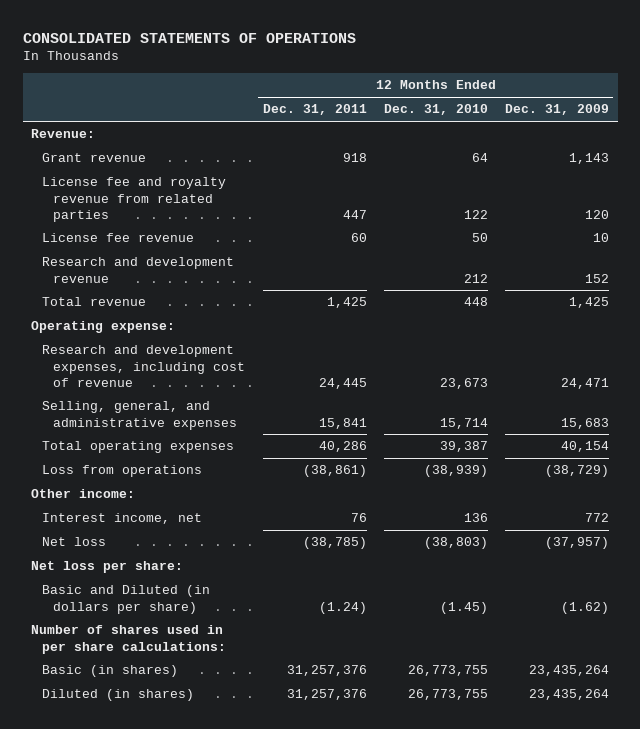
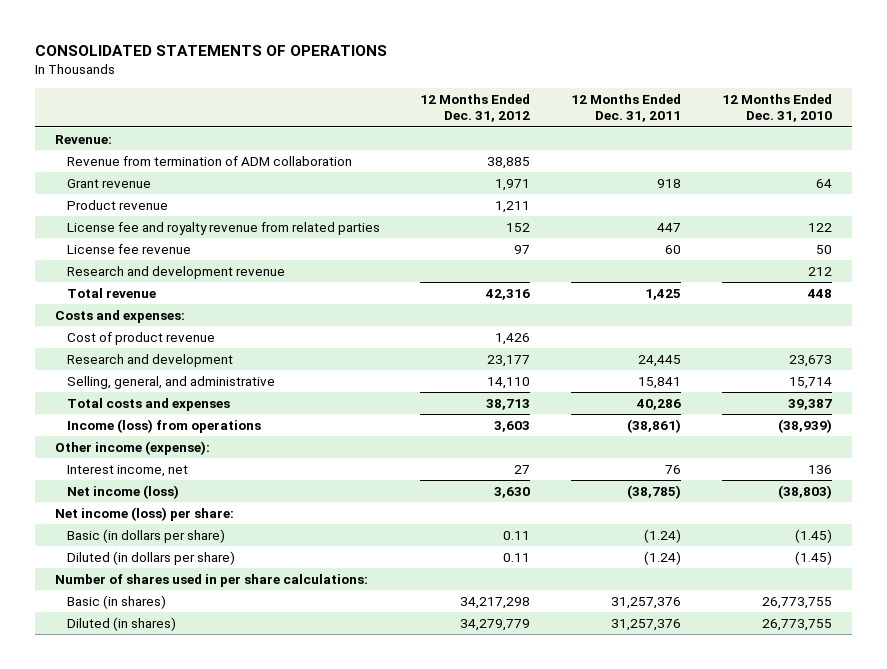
- | 12 Months Ended Dec. 31, 2011 | 12 Months Ended Dec. 31, 2010 | 12 Months Ended Dec. 31, 2009
+ | 12 Months Ended Dec. 31, 2012 | 12 Months Ended Dec. 31, 2011 | 12 Months Ended Dec. 31, 2010
+ Revenue from termination of ADM collaboration | 38,885 | |
+ Product revenue | 1,211 | |
- Operating expense:
- Research and development expenses, including cost of revenue | 24,445 | 23,673 | 24,471
- Selling, general, and administrative expenses | 15,841 | 15,714 | 15,683
- Total operating expenses | 40,286 | 39,387 | 40,154
- Loss from operations | (38,861) | (38,939) | (38,729)
- Other income:
+ Costs and expenses:
+ Cost of product revenue | 1,426 | |
+ Research and development | 23,177 | 24,445 | 23,673
+ Selling, general, and administrative | 14,110 | 15,841 | 15,714
+ Total costs and expenses | 38,713 | 40,286 | 39,387
+ Income (loss) from operations | 3,603 | (38,861) | (38,939)
+ Other income (expense):
- Net loss | (38,785) | (38,803) | (37,957)
- Net loss per share:
- Basic and Diluted (in dollars per share) | (1.24) | (1.45) | (1.62)
+ Net income (loss) | 3,630 | (38,785) | (38,803)
+ Net income (loss) per share:
+ Basic (in dollars per share) | 0.11 | (1.24) | (1.45)
+ Diluted (in dollars per share) | 0.11 | (1.24) | (1.45)

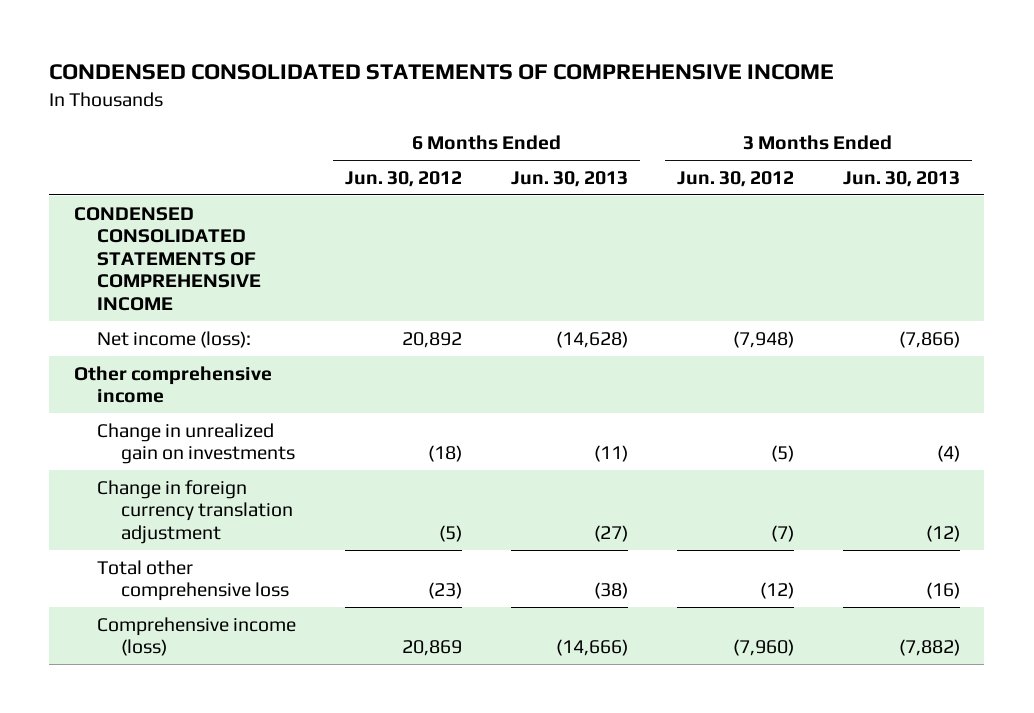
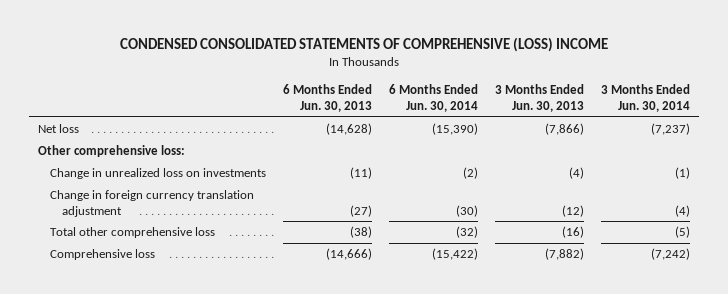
- CONDENSED CONSOLIDATED STATEMENTS OF COMPREHENSIVE INCOME
+ CONDENSED CONSOLIDATED STATEMENTS OF COMPREHENSIVE (LOSS) INCOME
- | 6 Months Ended Jun. 30, 2012 | 6 Months Ended Jun. 30, 2013 | 3 Months Ended Jun. 30, 2012 | 3 Months Ended Jun. 30, 2013
+ | 6 Months Ended Jun. 30, 2013 | 6 Months Ended Jun. 30, 2014 | 3 Months Ended Jun. 30, 2013 | 3 Months Ended Jun. 30, 2014
- CONDENSED CONSOLIDATED STATEMENTS OF COMPREHENSIVE INCOME
- Net income (loss): | 20,892 | (14,628) | (7,948) | (7,866)
- Other comprehensive income
- Change in unrealized gain on investments | (18) | (11) | (5) | (4)
+ Net loss | (14,628) | (15,390) | (7,866) | (7,237)
+ Other comprehensive loss:
+ Change in unrealized loss on investments | (11) | (2) | (4) | (1)
- Comprehensive income (loss) | 20,869 | (14,666) | (7,960) | (7,882)
+ Comprehensive loss | (14,666) | (15,422) | (7,882) | (7,242)

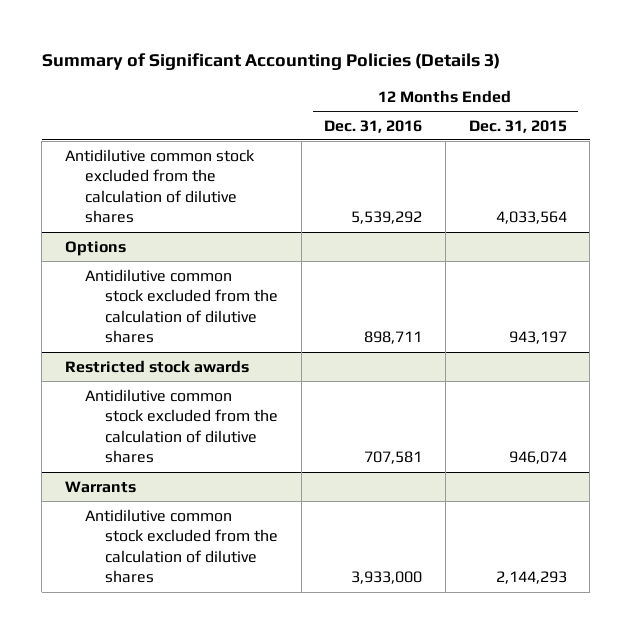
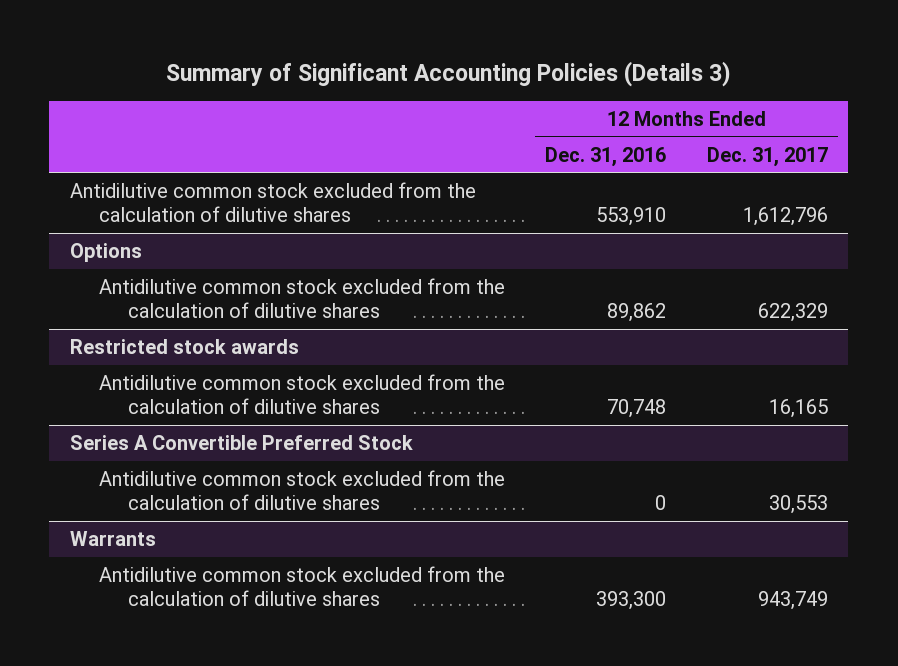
- | 12 Months Ended Dec. 31, 2016 | 12 Months Ended Dec. 31, 2015
+ | 12 Months Ended Dec. 31, 2016 | 12 Months Ended Dec. 31, 2017
- Antidilutive common stock excluded from the calculation of dilutive shares | 5,539,292 | 4,033,564
+ Antidilutive common stock excluded from the calculation of dilutive shares | 553,910 | 1,612,796
@ Options
- Antidilutive common stock excluded from the calculation of dilutive shares | 898,711 | 943,197
+ Antidilutive common stock excluded from the calculation of dilutive shares | 89,862 | 622,329
@ Restricted stock awards
- Antidilutive common stock excluded from the calculation of dilutive shares | 707,581 | 946,074
+ Antidilutive common stock excluded from the calculation of dilutive shares | 70,748 | 16,165
+ Series A Convertible Preferred Stock
+ Antidilutive common stock excluded from the calculation of dilutive shares | 0 | 30,553
@ Warrants
- Antidilutive common stock excluded from the calculation of dilutive shares | 3,933,000 | 2,144,293
+ Antidilutive common stock excluded from the calculation of dilutive shares | 393,300 | 943,749

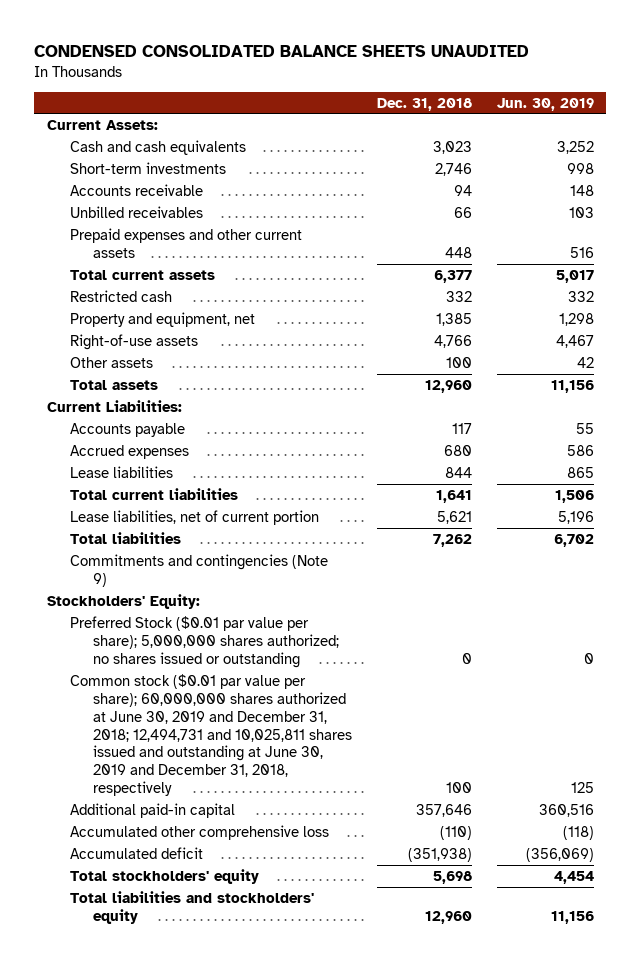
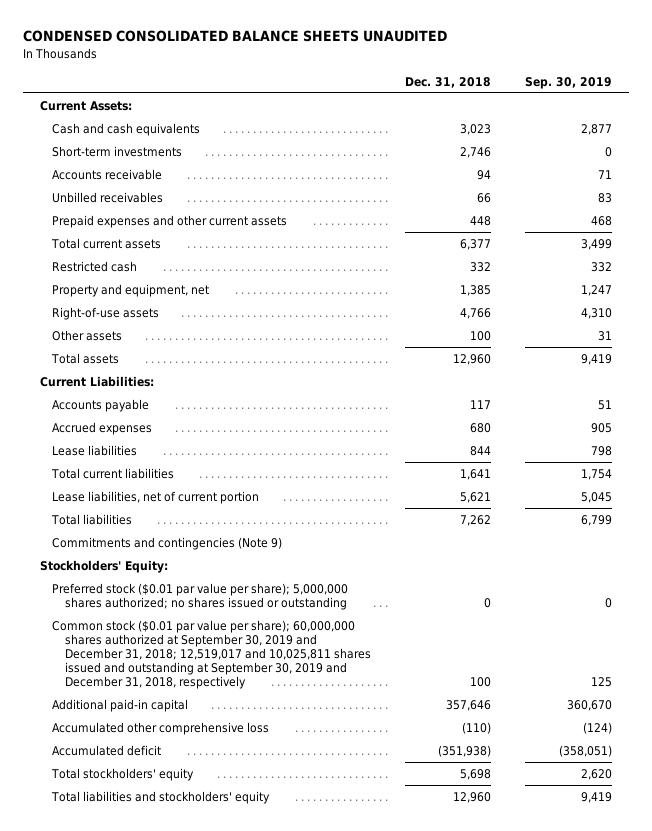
- | Dec. 31, 2018 | Jun. 30, 2019
+ | Dec. 31, 2018 | Sep. 30, 2019
- Preferred Stock ($0.01 par value per share); 5,000,000 shares authorized; no shares issued or outstanding | 0 | 0
- Common stock ($0.01 par value per share); 60,000,000 shares authorized at June 30, 2019 and December 31, 2018; 12,494,731 and 10,025,811 shares issued and outstanding at June 30, 2019 and December 31, 2018, respectively | 100 | 125
+ Preferred stock ($0.01 par value per share); 5,000,000 shares authorized; no shares issued or outstanding | 0 | 0
+ Common stock ($0.01 par value per share); 60,000,000 shares authorized at September 30, 2019 and December 31, 2018; 12,519,017 and 10,025,811 shares issued and outstanding at September 30, 2019 and December 31, 2018, respectively | 100 | 125

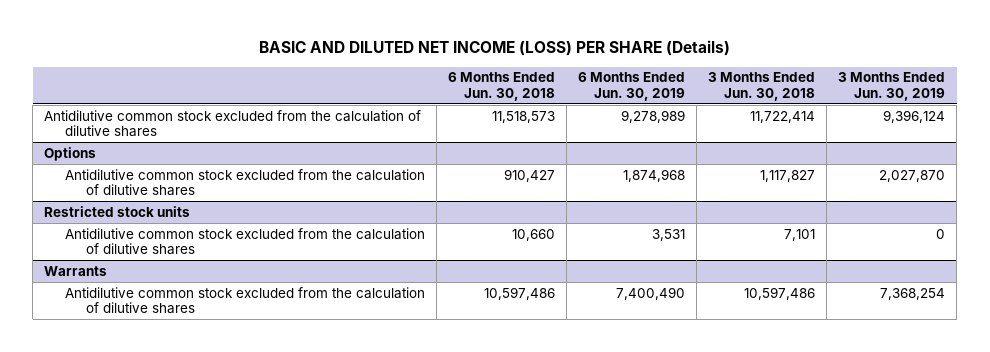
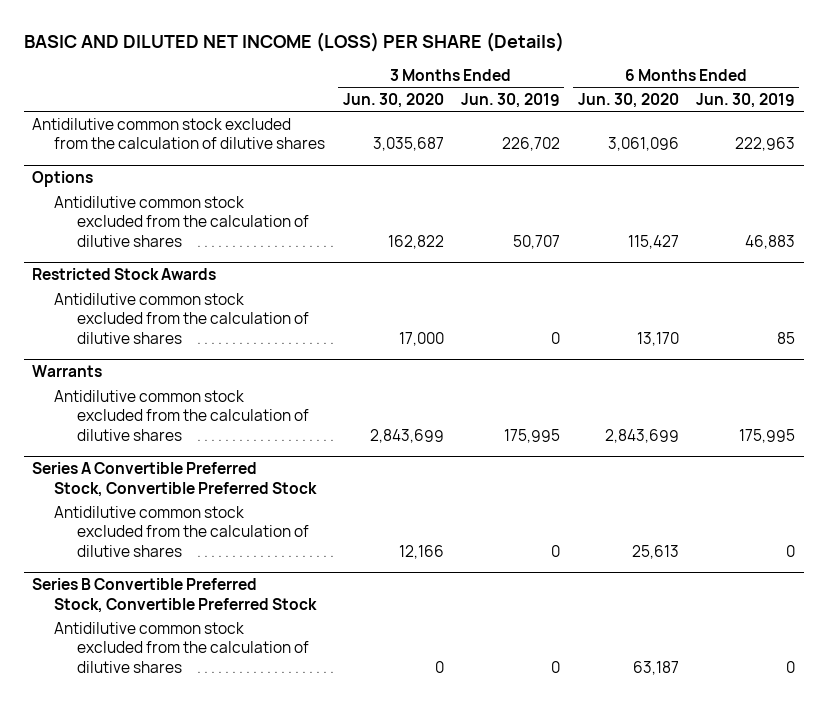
- | 6 Months Ended Jun. 30, 2018 | 6 Months Ended Jun. 30, 2019 | 3 Months Ended Jun. 30, 2018 | 3 Months Ended Jun. 30, 2019
+ | 3 Months Ended Jun. 30, 2020 | 3 Months Ended Jun. 30, 2019 | 6 Months Ended Jun. 30, 2020 | 6 Months Ended Jun. 30, 2019
- Antidilutive common stock excluded from the calculation of dilutive shares | 11,518,573 | 9,278,989 | 11,722,414 | 9,396,124
+ Antidilutive common stock excluded from the calculation of dilutive shares | 3,035,687 | 226,702 | 3,061,096 | 222,963
@ Options
- Antidilutive common stock excluded from the calculation of dilutive shares | 910,427 | 1,874,968 | 1,117,827 | 2,027,870
- Restricted stock units
- Antidilutive common stock excluded from the calculation of dilutive shares | 10,660 | 3,531 | 7,101 | 0
@ Options
+ Antidilutive common stock excluded from the calculation of dilutive shares | 162,822 | 50,707 | 115,427 | 46,883
+ Restricted Stock Awards
+ Antidilutive common stock excluded from the calculation of dilutive shares | 17,000 | 0 | 13,170 | 85
@ Warrants
- Antidilutive common stock excluded from the calculation of dilutive shares | 10,597,486 | 7,400,490 | 10,597,486 | 7,368,254
+ Antidilutive common stock excluded from the calculation of dilutive shares | 2,843,699 | 175,995 | 2,843,699 | 175,995
+ Series A Convertible Preferred Stock, Convertible Preferred Stock
+ Antidilutive common stock excluded from the calculation of dilutive shares | 12,166 | 0 | 25,613 | 0
+ Series B Convertible Preferred Stock, Convertible Preferred Stock
+ Antidilutive common stock excluded from the calculation of dilutive shares | 0 | 0 | 63,187 | 0

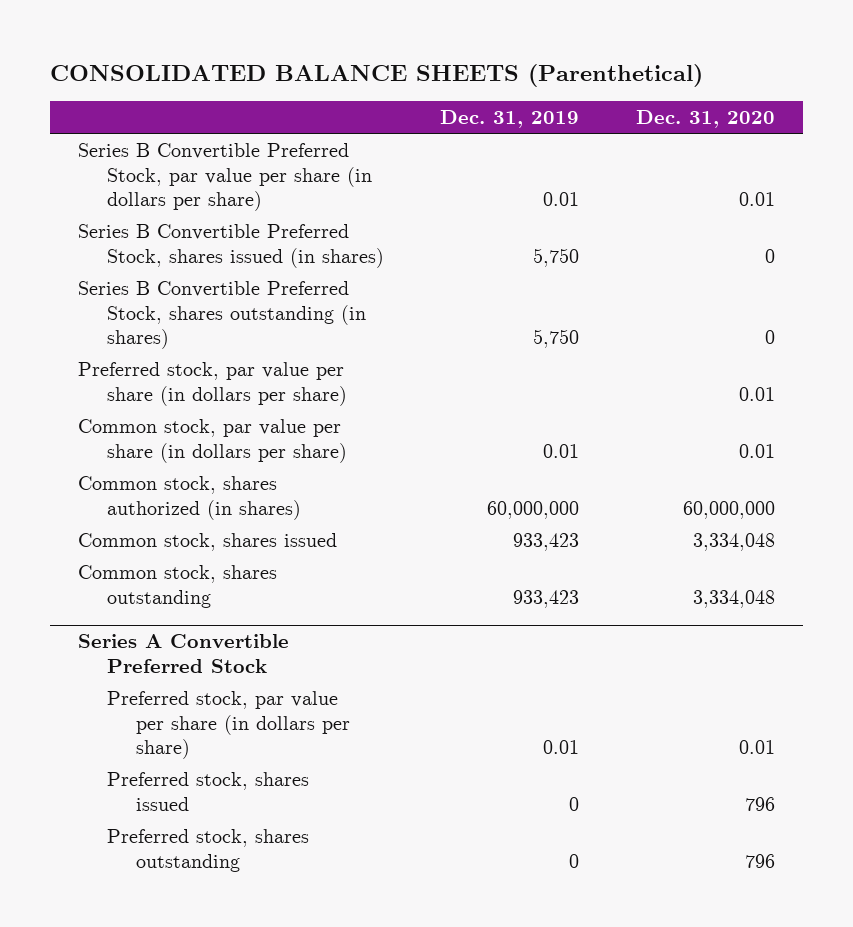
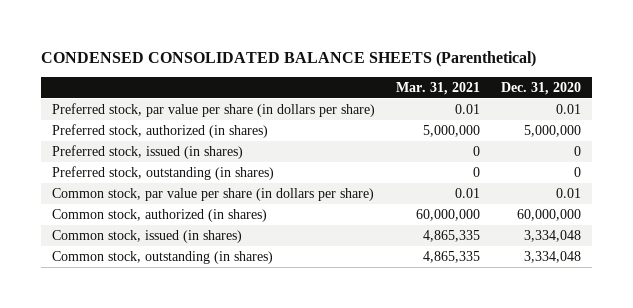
- CONSOLIDATED BALANCE SHEETS (Parenthetical)
+ CONDENSED CONSOLIDATED BALANCE SHEETS (Parenthetical)
- | Dec. 31, 2019 | Dec. 31, 2020
+ | Mar. 31, 2021 | Dec. 31, 2020
- Series B Convertible Preferred Stock, par value per share (in dollars per share) | 0.01 | 0.01
- Series B Convertible Preferred Stock, shares issued (in shares) | 5,750 | 0
- Series B Convertible Preferred Stock, shares outstanding (in shares) | 5,750 | 0
+ Preferred stock, authorized (in shares) | 5,000,000 | 5,000,000
+ Preferred stock, issued (in shares) | 0 | 0
+ Preferred stock, outstanding (in shares) | 0 | 0
- Common stock, shares authorized (in shares) | 60,000,000 | 60,000,000
- Common stock, shares issued | 933,423 | 3,334,048
- Common stock, shares outstanding | 933,423 | 3,334,048
- Series A Convertible Preferred Stock
- Preferred stock, par value per share (in dollars per share) | 0.01 | 0.01
- Preferred stock, shares issued | 0 | 796
- Preferred stock, shares outstanding | 0 | 796
+ Common stock, authorized (in shares) | 60,000,000 | 60,000,000
+ Common stock, issued (in shares) | 4,865,335 | 3,334,048
+ Common stock, outstanding (in shares) | 4,865,335 | 3,334,048

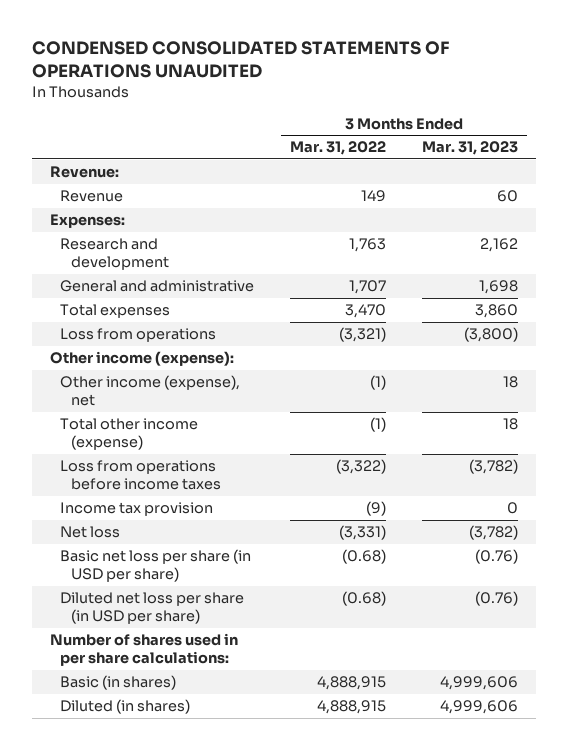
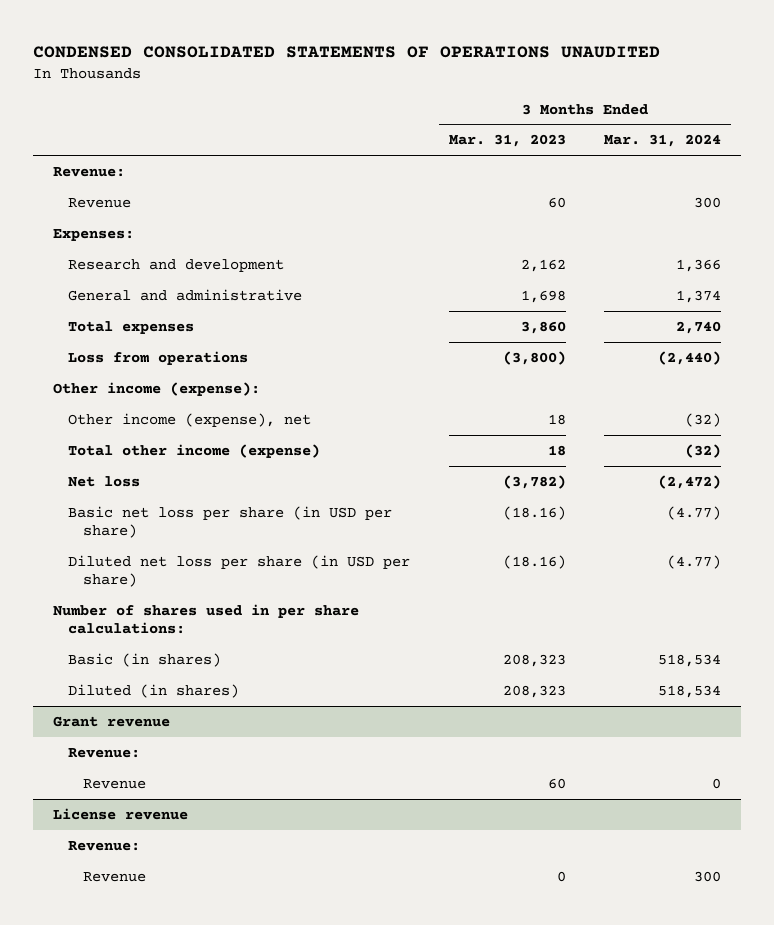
- | 3 Months Ended Mar. 31, 2022 | 3 Months Ended Mar. 31, 2023
+ | 3 Months Ended Mar. 31, 2023 | 3 Months Ended Mar. 31, 2024
- Loss from operations before income taxes | (3,322) | (3,782)
- Income tax provision | (9) | 0
- Basic net loss per share (in USD per share) | (0.68) | (0.76)
- Diluted net loss per share (in USD per share) | (0.68) | (0.76)
+ Basic net loss per share (in USD per share) | (18.16) | (4.77)
+ Diluted net loss per share (in USD per share) | (18.16) | (4.77)
- Basic (in shares) | 4,888,915 | 4,999,606
- Diluted (in shares) | 4,888,915 | 4,999,606
+ Basic (in shares) | 208,323 | 518,534
+ Diluted (in shares) | 208,323 | 518,534
+ Grant revenue
+ Revenue:
+ Revenue | 60 | 0
+ License revenue
+ Revenue:
+ Revenue | 0 | 300

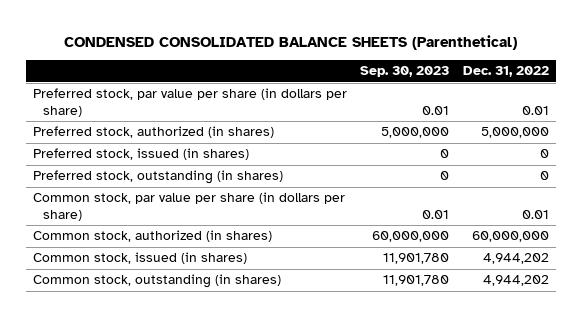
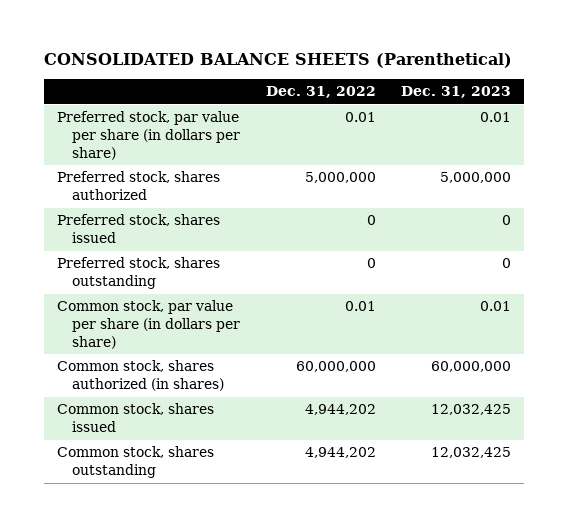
- CONDENSED CONSOLIDATED BALANCE SHEETS (Parenthetical)
+ CONSOLIDATED BALANCE SHEETS (Parenthetical)
- | Sep. 30, 2023 | Dec. 31, 2022
+ | Dec. 31, 2022 | Dec. 31, 2023
- Preferred stock, authorized (in shares) | 5,000,000 | 5,000,000
- Preferred stock, issued (in shares) | 0 | 0
- Preferred stock, outstanding (in shares) | 0 | 0
+ Preferred stock, shares authorized | 5,000,000 | 5,000,000
+ Preferred stock, shares issued | 0 | 0
+ Preferred stock, shares outstanding | 0 | 0
- Common stock, authorized (in shares) | 60,000,000 | 60,000,000
- Common stock, issued (in shares) | 11,901,780 | 4,944,202
- Common stock, outstanding (in shares) | 11,901,780 | 4,944,202
+ Common stock, shares authorized (in shares) | 60,000,000 | 60,000,000
+ Common stock, shares issued | 4,944,202 | 12,032,425
+ Common stock, shares outstanding | 4,944,202 | 12,032,425

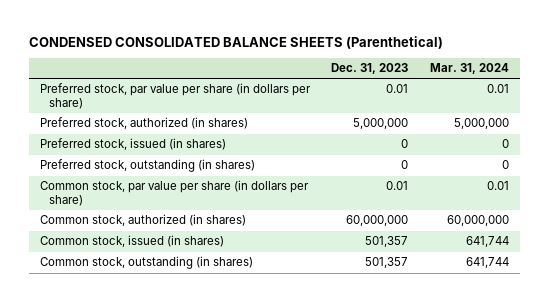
- CONSOLIDATED BALANCE SHEETS (Parenthetical)
+ CONDENSED CONSOLIDATED BALANCE SHEETS (Parenthetical)
- | Dec. 31, 2022 | Dec. 31, 2023
+ | Dec. 31, 2023 | Mar. 31, 2024
- Preferred stock, shares authorized | 5,000,000 | 5,000,000
- Preferred stock, shares issued | 0 | 0
- Preferred stock, shares outstanding | 0 | 0
+ Preferred stock, authorized (in shares) | 5,000,000 | 5,000,000
+ Preferred stock, issued (in shares) | 0 | 0
+ Preferred stock, outstanding (in shares) | 0 | 0
- Common stock, shares authorized (in shares) | 60,000,000 | 60,000,000
- Common stock, shares issued | 4,944,202 | 12,032,425
- Common stock, shares outstanding | 4,944,202 | 12,032,425
+ Common stock, authorized (in shares) | 60,000,000 | 60,000,000
+ Common stock, issued (in shares) | 501,357 | 641,744
+ Common stock, outstanding (in shares) | 501,357 | 641,744

